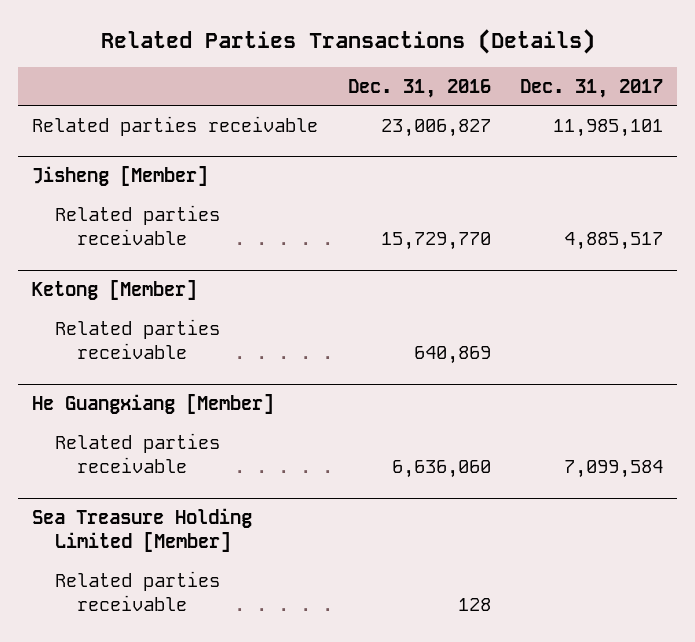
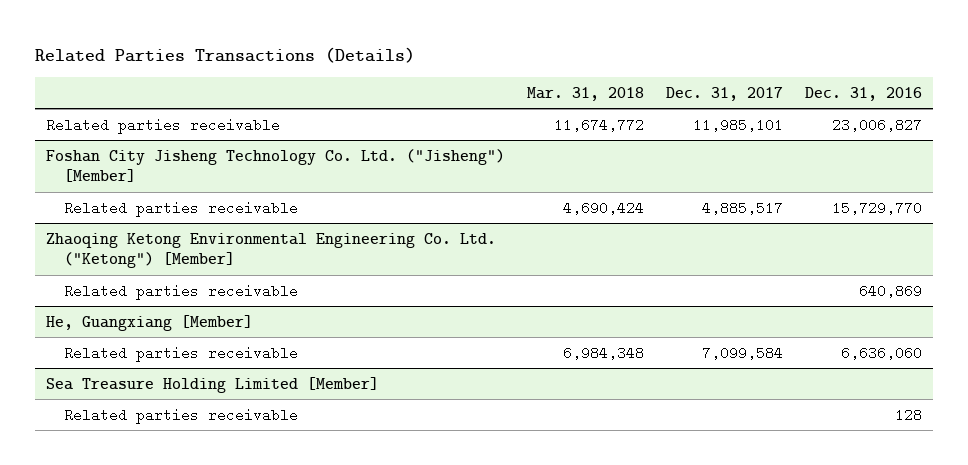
- | Dec. 31, 2016 | Dec. 31, 2017
+ | Mar. 31, 2018 | Dec. 31, 2017 | Dec. 31, 2016
- Jisheng [Member]
+ Foshan City Jisheng Technology Co. Ltd. ("Jisheng") [Member]
- Ketong [Member]
+ Zhaoqing Ketong Environmental Engineering Co. Ltd. ("Ketong") [Member]
- He Guangxiang [Member]
+ He, Guangxiang [Member]

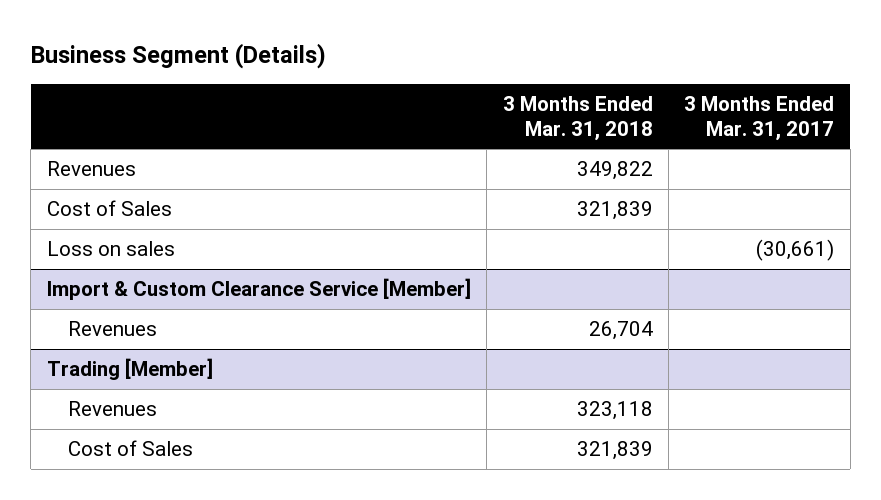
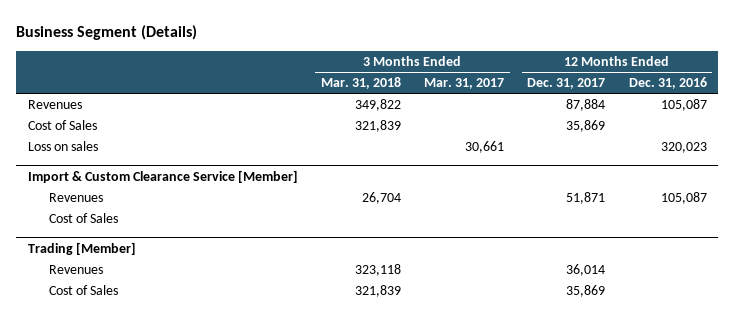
- | 3 Months Ended Mar. 31, 2018 | 3 Months Ended Mar. 31, 2017
+ | 3 Months Ended Mar. 31, 2018 | 3 Months Ended Mar. 31, 2017 | 12 Months Ended Dec. 31, 2017 | 12 Months Ended Dec. 31, 2016
- Loss on sales | | (30,661)
+ Loss on sales | | 30,661 | | 320,023
@ Import & Custom Clearance Service [Member]
+ Cost of Sales

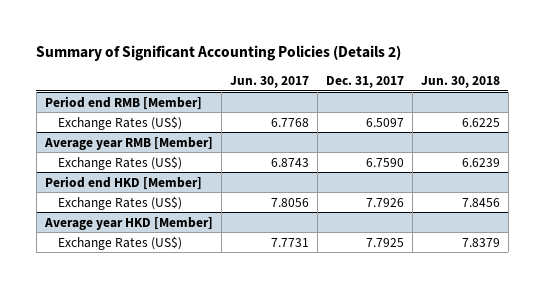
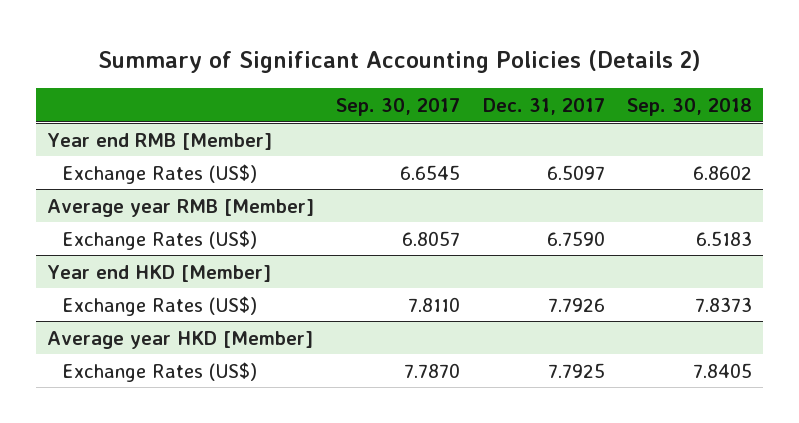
- | Jun. 30, 2017 | Dec. 31, 2017 | Jun. 30, 2018
+ | Sep. 30, 2017 | Dec. 31, 2017 | Sep. 30, 2018
- Period end RMB [Member]
+ Year end RMB [Member]
- Period end HKD [Member]
+ Year end HKD [Member]

